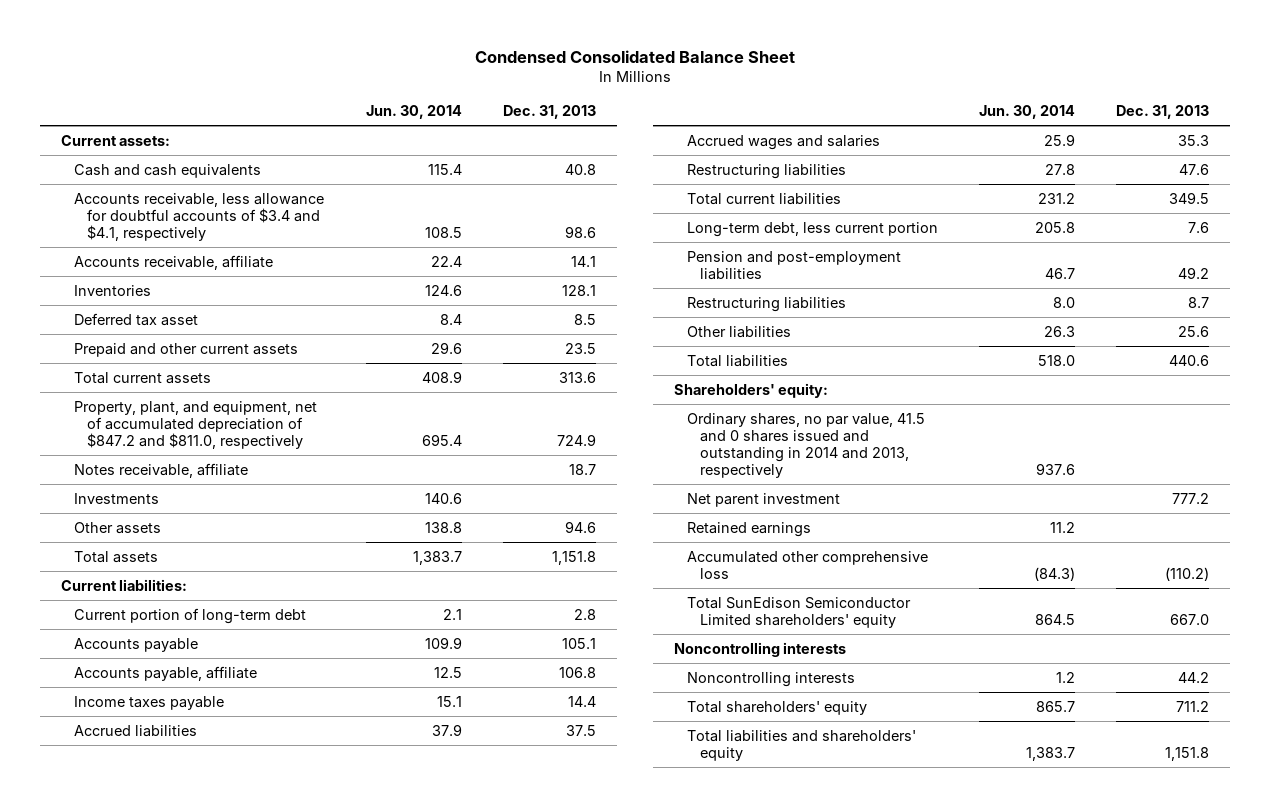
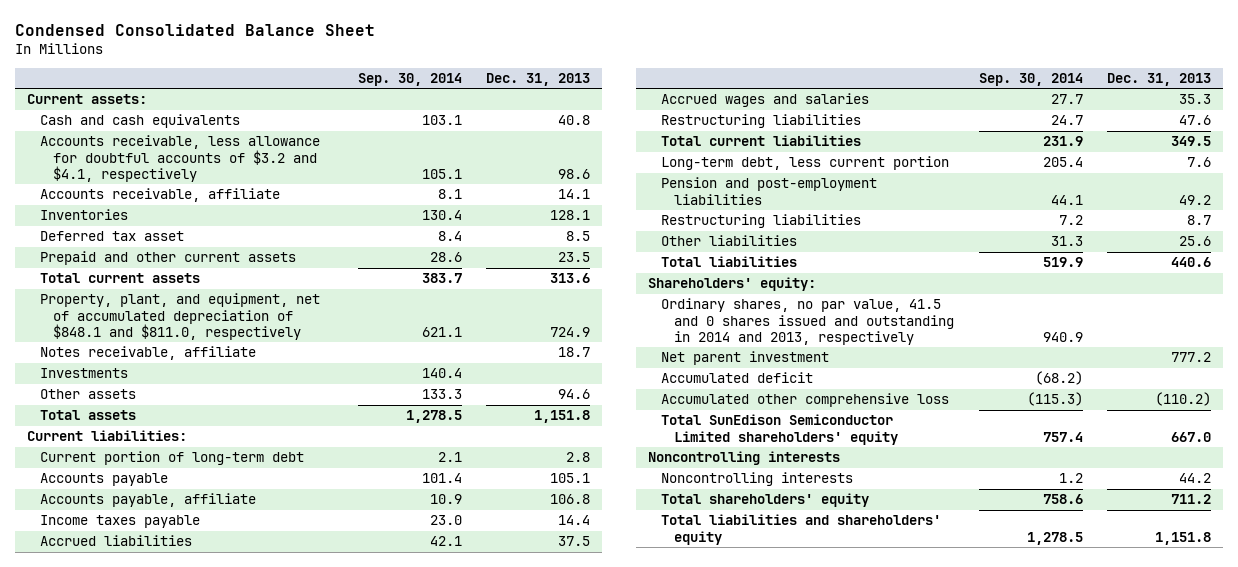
- | Jun. 30, 2014 | Dec. 31, 2013
+ | Sep. 30, 2014 | Dec. 31, 2013
- Accounts receivable, less allowance for doubtful accounts of $3.4 and $4.1, respectively | 108.5 | 98.6
+ Accounts receivable, less allowance for doubtful accounts of $3.2 and $4.1, respectively | 105.1 | 98.6
- Property, plant, and equipment, net of accumulated depreciation of $847.2 and $811.0, respectively | 695.4 | 724.9
+ Property, plant, and equipment, net of accumulated depreciation of $848.1 and $811.0, respectively | 621.1 | 724.9
- Retained earnings | 11.2 |
+ Accumulated deficit | (68.2) |

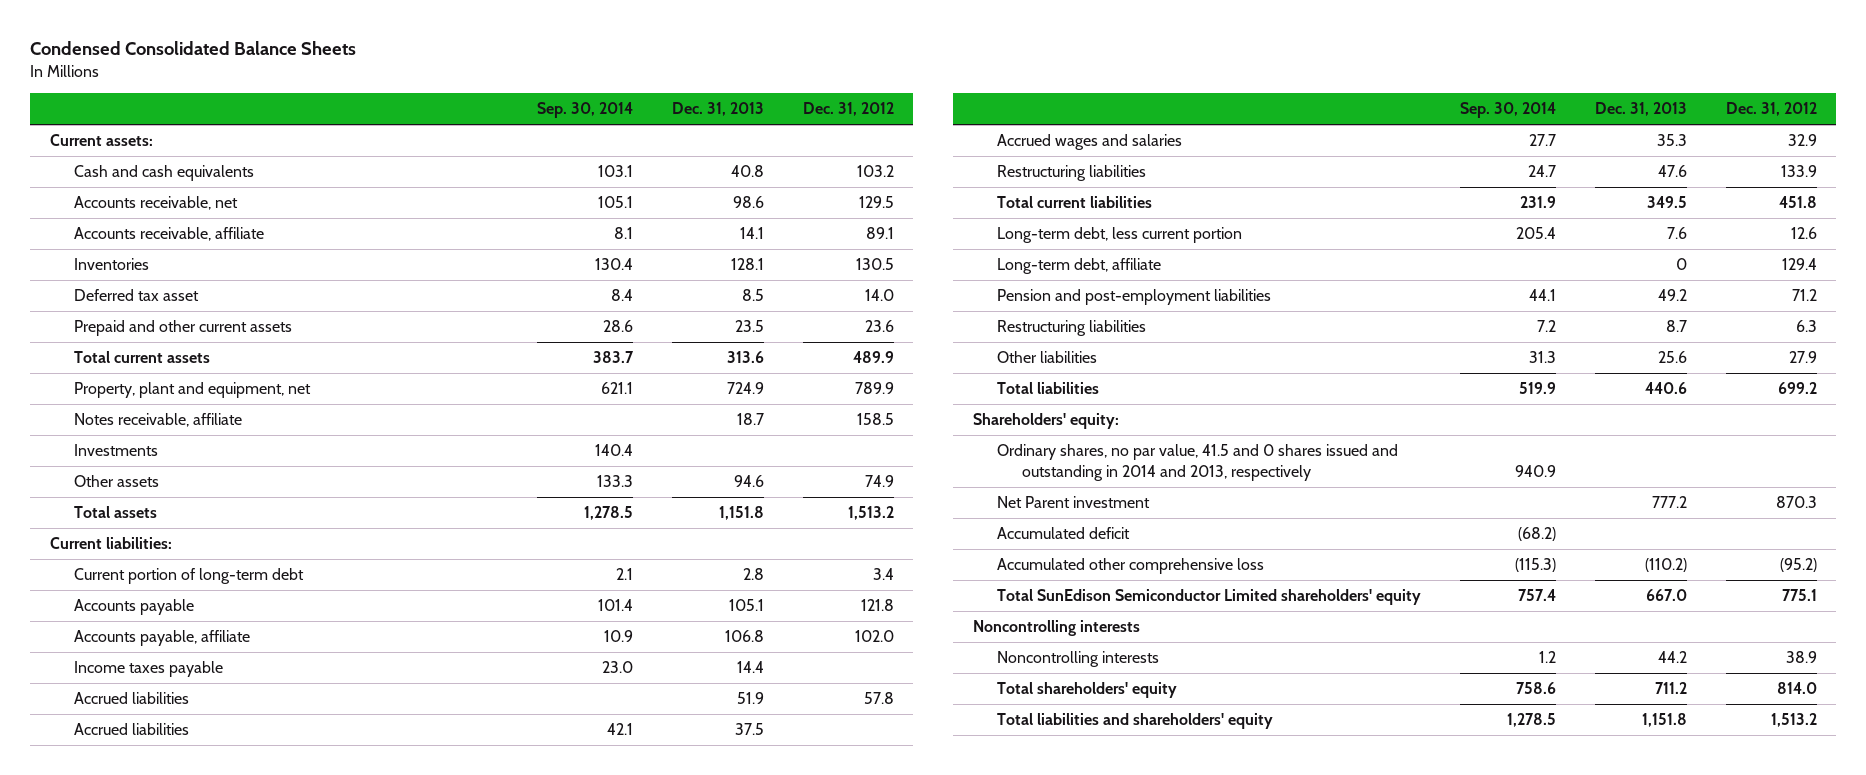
- Condensed Consolidated Balance Sheet
+ Condensed Consolidated Balance Sheets
- | Sep. 30, 2014 | Dec. 31, 2013
+ | Sep. 30, 2014 | Dec. 31, 2013 | Dec. 31, 2012
- Accounts receivable, less allowance for doubtful accounts of $3.2 and $4.1, respectively | 105.1 | 98.6
+ Accounts receivable, net | 105.1 | 98.6 | 129.5
- Property, plant, and equipment, net of accumulated depreciation of $848.1 and $811.0, respectively | 621.1 | 724.9
+ Property, plant and equipment, net | 621.1 | 724.9 | 789.9
+ Accrued liabilities | | 51.9 | 57.8
+ Long-term debt, affiliate | | 0 | 129.4
- Net parent investment | | 777.2
+ Net Parent investment | | 777.2 | 870.3

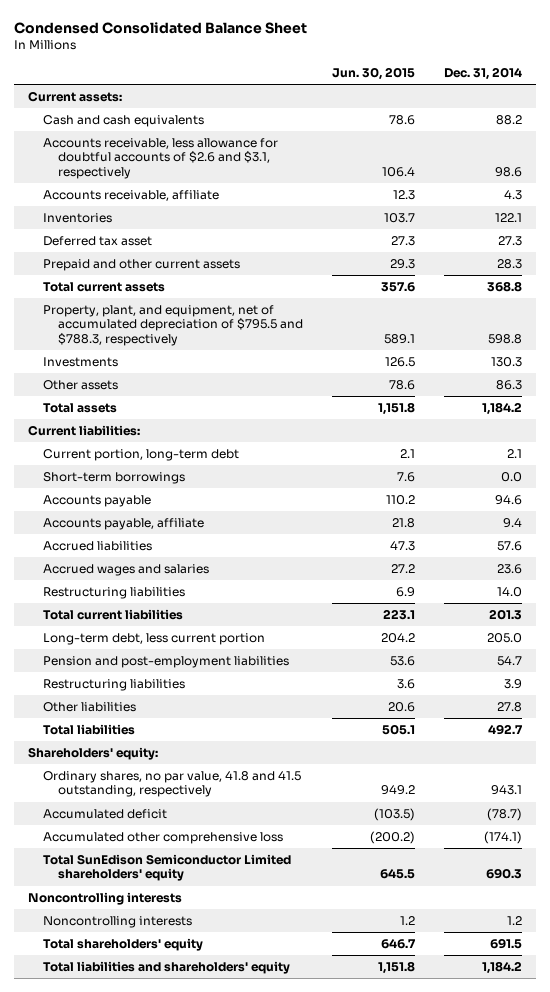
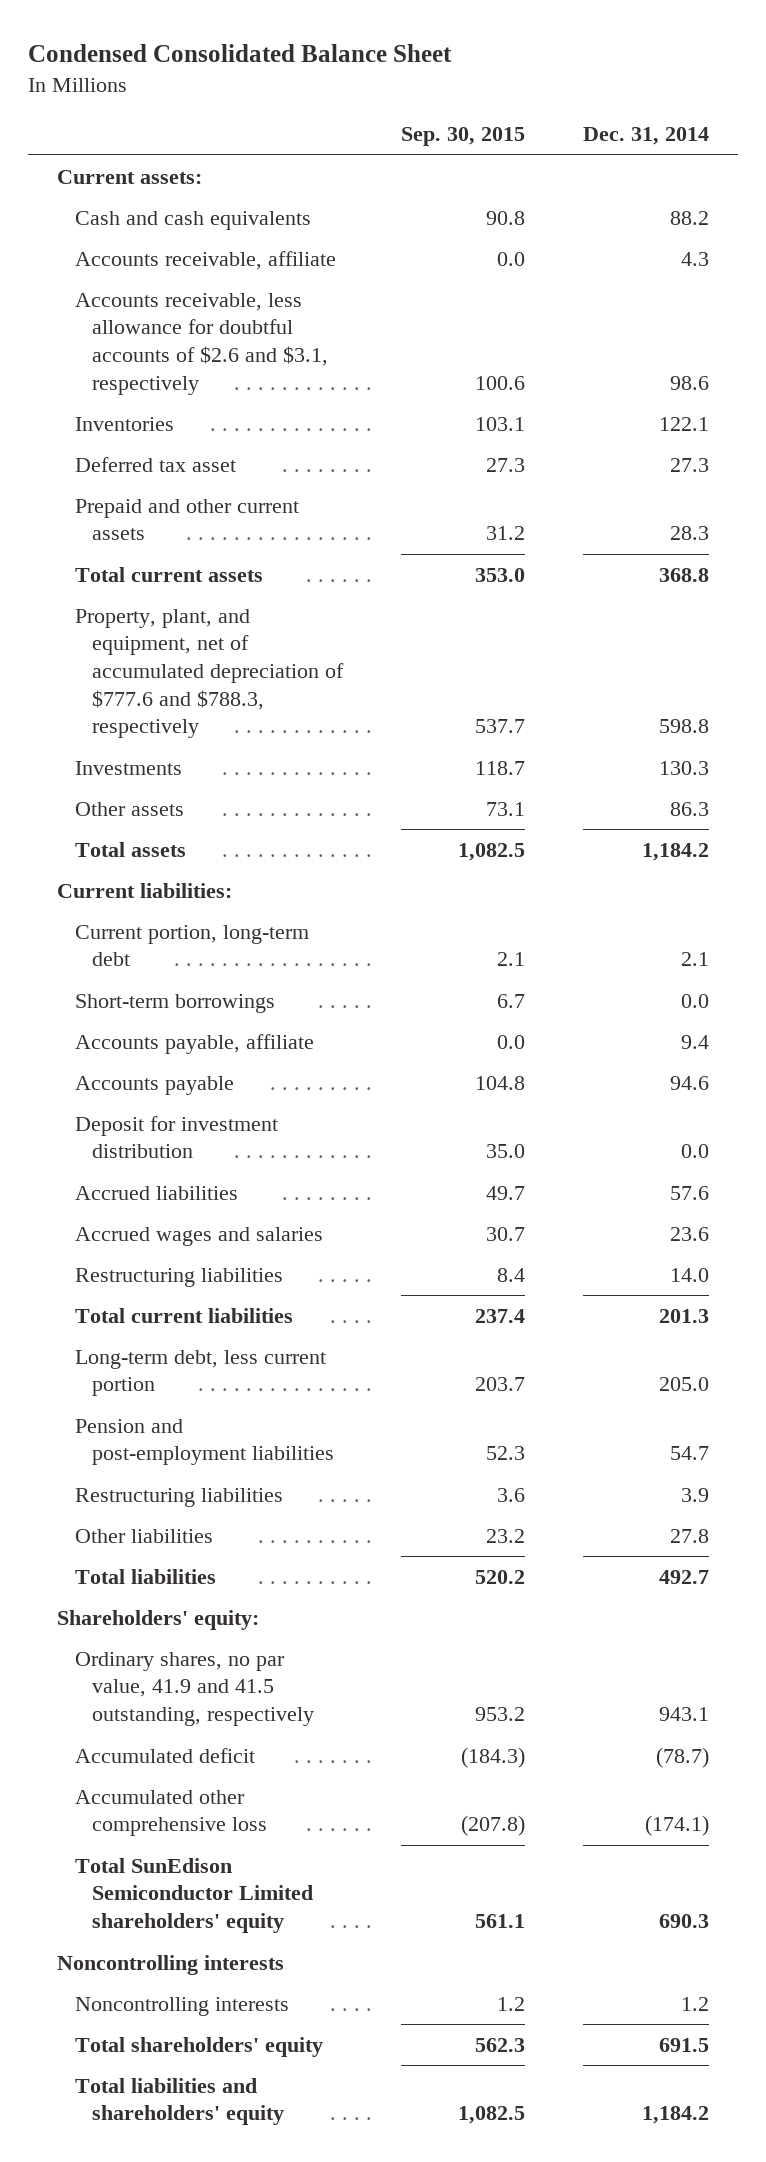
- | Jun. 30, 2015 | Dec. 31, 2014
+ | Sep. 30, 2015 | Dec. 31, 2014
moved down: Accounts receivable, less allowance for doubtful accounts of $2.6 and $3.1, respectively | 100.6 | 98.6
- Property, plant, and equipment, net of accumulated depreciation of $795.5 and $788.3, respectively | 589.1 | 598.8
+ Property, plant, and equipment, net of accumulated depreciation of $777.6 and $788.3, respectively | 537.7 | 598.8
moved down: Accounts payable | 104.8 | 94.6
+ Deposit for investment distribution | 35.0 | 0.0
- Ordinary shares, no par value, 41.8 and 41.5 outstanding, respectively | 949.2 | 943.1
+ Ordinary shares, no par value, 41.9 and 41.5 outstanding, respectively | 953.2 | 943.1

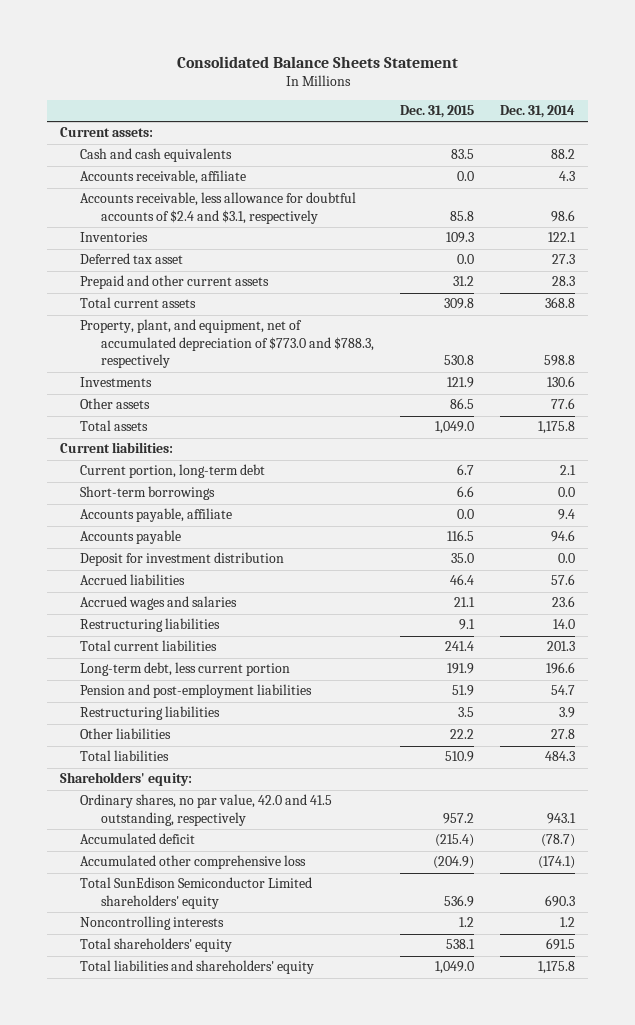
- Condensed Consolidated Balance Sheet
+ Consolidated Balance Sheets Statement
- | Sep. 30, 2015 | Dec. 31, 2014
+ | Dec. 31, 2015 | Dec. 31, 2014
- Accounts receivable, less allowance for doubtful accounts of $2.6 and $3.1, respectively | 100.6 | 98.6
+ Accounts receivable, less allowance for doubtful accounts of $2.4 and $3.1, respectively | 85.8 | 98.6
- Property, plant, and equipment, net of accumulated depreciation of $777.6 and $788.3, respectively | 537.7 | 598.8
- Investments | 118.7 | 130.3
- Other assets | 73.1 | 86.3
- Total assets | 1,082.5 | 1,184.2
+ Property, plant, and equipment, net of accumulated depreciation of $773.0 and $788.3, respectively | 530.8 | 598.8
+ Investments | 121.9 | 130.6
+ Other assets | 86.5 | 77.6
+ Total assets | 1,049.0 | 1,175.8
- Long-term debt, less current portion | 203.7 | 205.0
+ Long-term debt, less current portion | 191.9 | 196.6
- Total liabilities | 520.2 | 492.7
+ Total liabilities | 510.9 | 484.3
- Ordinary shares, no par value, 41.9 and 41.5 outstanding, respectively | 953.2 | 943.1
+ Ordinary shares, no par value, 42.0 and 41.5 outstanding, respectively | 957.2 | 943.1
- Noncontrolling interests
- Total liabilities and shareholders' equity | 1,082.5 | 1,184.2
+ Total liabilities and shareholders' equity | 1,049.0 | 1,175.8

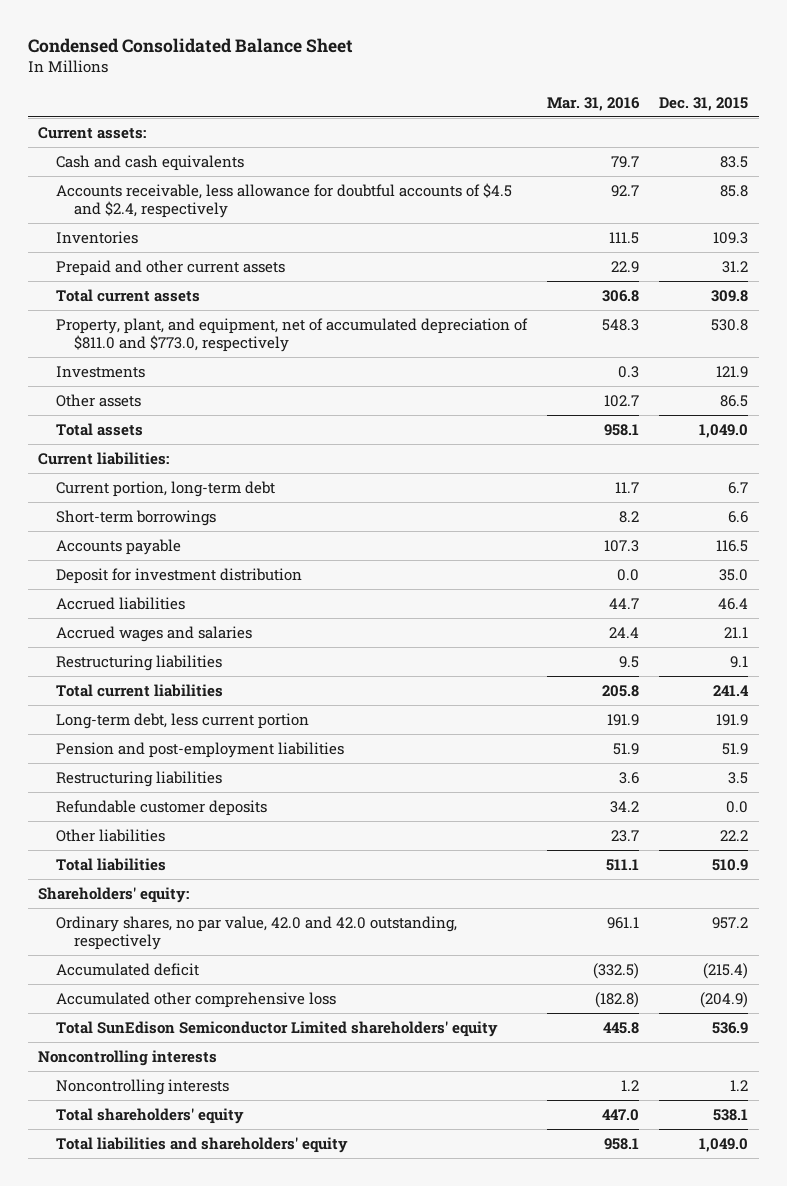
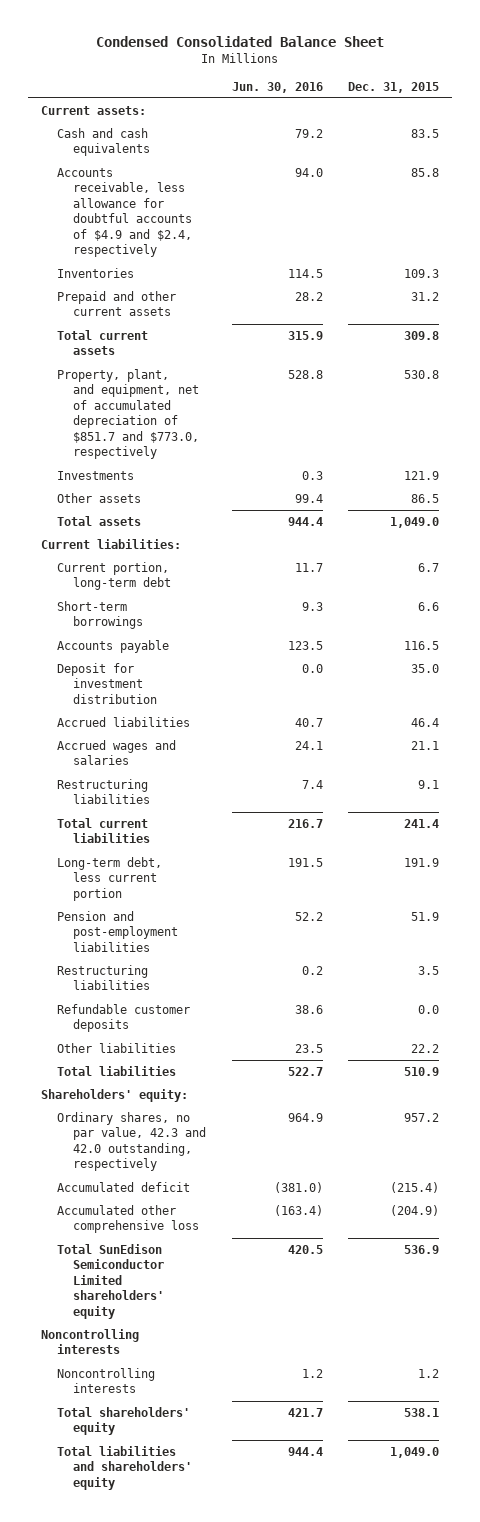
- | Mar. 31, 2016 | Dec. 31, 2015
+ | Jun. 30, 2016 | Dec. 31, 2015
- Accounts receivable, less allowance for doubtful accounts of $4.5 and $2.4, respectively | 92.7 | 85.8
+ Accounts receivable, less allowance for doubtful accounts of $4.9 and $2.4, respectively | 94.0 | 85.8
- Property, plant, and equipment, net of accumulated depreciation of $811.0 and $773.0, respectively | 548.3 | 530.8
+ Property, plant, and equipment, net of accumulated depreciation of $851.7 and $773.0, respectively | 528.8 | 530.8
- Ordinary shares, no par value, 42.0 and 42.0 outstanding, respectively | 961.1 | 957.2
+ Ordinary shares, no par value, 42.3 and 42.0 outstanding, respectively | 964.9 | 957.2

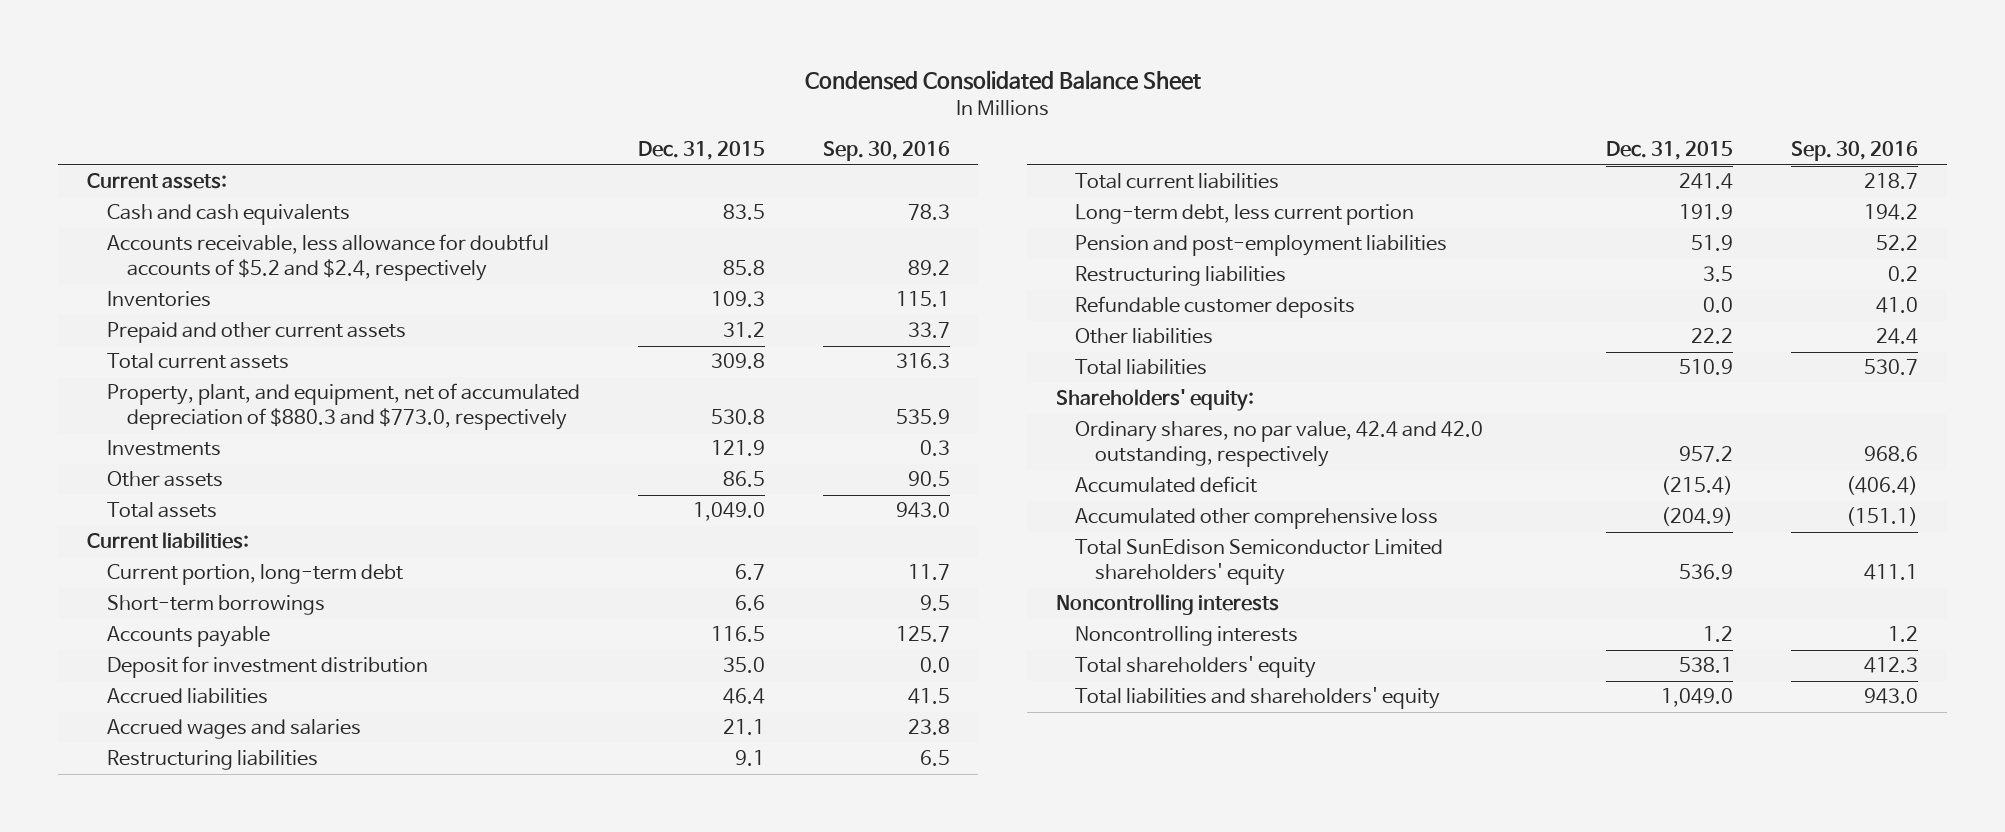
- | Jun. 30, 2016 | Dec. 31, 2015
+ | Dec. 31, 2015 | Sep. 30, 2016
- Accounts receivable, less allowance for doubtful accounts of $4.9 and $2.4, respectively | 94.0 | 85.8
+ Accounts receivable, less allowance for doubtful accounts of $5.2 and $2.4, respectively | 85.8 | 89.2
- Property, plant, and equipment, net of accumulated depreciation of $851.7 and $773.0, respectively | 528.8 | 530.8
+ Property, plant, and equipment, net of accumulated depreciation of $880.3 and $773.0, respectively | 530.8 | 535.9
- Ordinary shares, no par value, 42.3 and 42.0 outstanding, respectively | 964.9 | 957.2
+ Ordinary shares, no par value, 42.4 and 42.0 outstanding, respectively | 957.2 | 968.6

